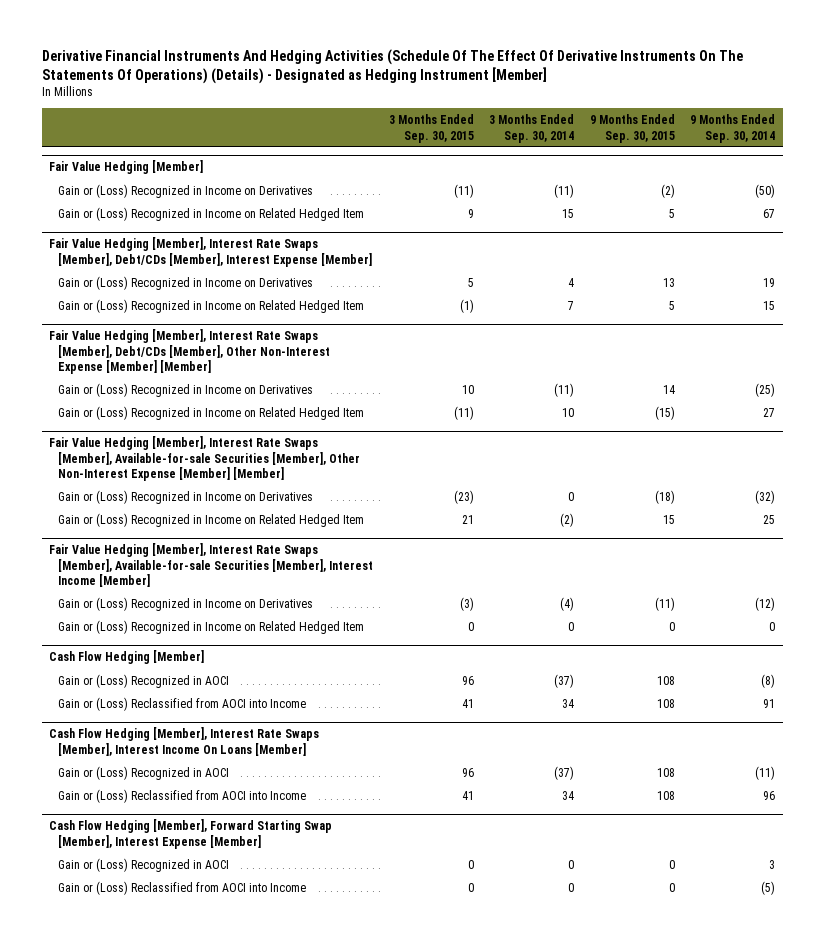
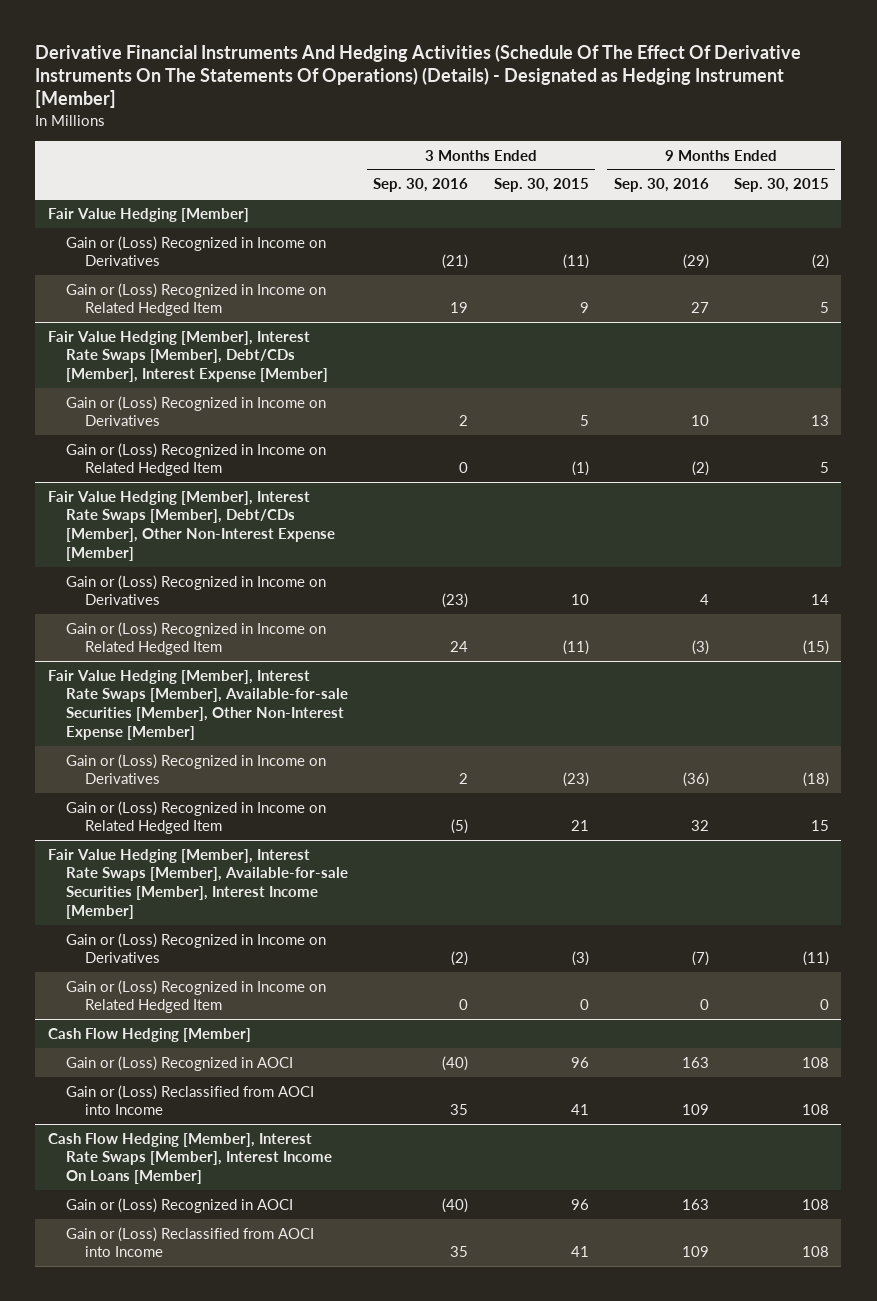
- | 3 Months Ended Sep. 30, 2015 | 3 Months Ended Sep. 30, 2014 | 9 Months Ended Sep. 30, 2015 | 9 Months Ended Sep. 30, 2014
+ | 3 Months Ended Sep. 30, 2016 | 3 Months Ended Sep. 30, 2015 | 9 Months Ended Sep. 30, 2016 | 9 Months Ended Sep. 30, 2015
- Fair Value Hedging [Member], Interest Rate Swaps [Member], Debt/CDs [Member], Other Non-Interest Expense [Member] [Member]
+ Fair Value Hedging [Member], Interest Rate Swaps [Member], Debt/CDs [Member], Other Non-Interest Expense [Member]
- Fair Value Hedging [Member], Interest Rate Swaps [Member], Available-for-sale Securities [Member], Other Non-Interest Expense [Member] [Member]
+ Fair Value Hedging [Member], Interest Rate Swaps [Member], Available-for-sale Securities [Member], Other Non-Interest Expense [Member]
- Cash Flow Hedging [Member], Forward Starting Swap [Member], Interest Expense [Member]
- Gain or (Loss) Recognized in AOCI | 0 | 0 | 0 | 3
- Gain or (Loss) Reclassified from AOCI into Income | 0 | 0 | 0 | (5)

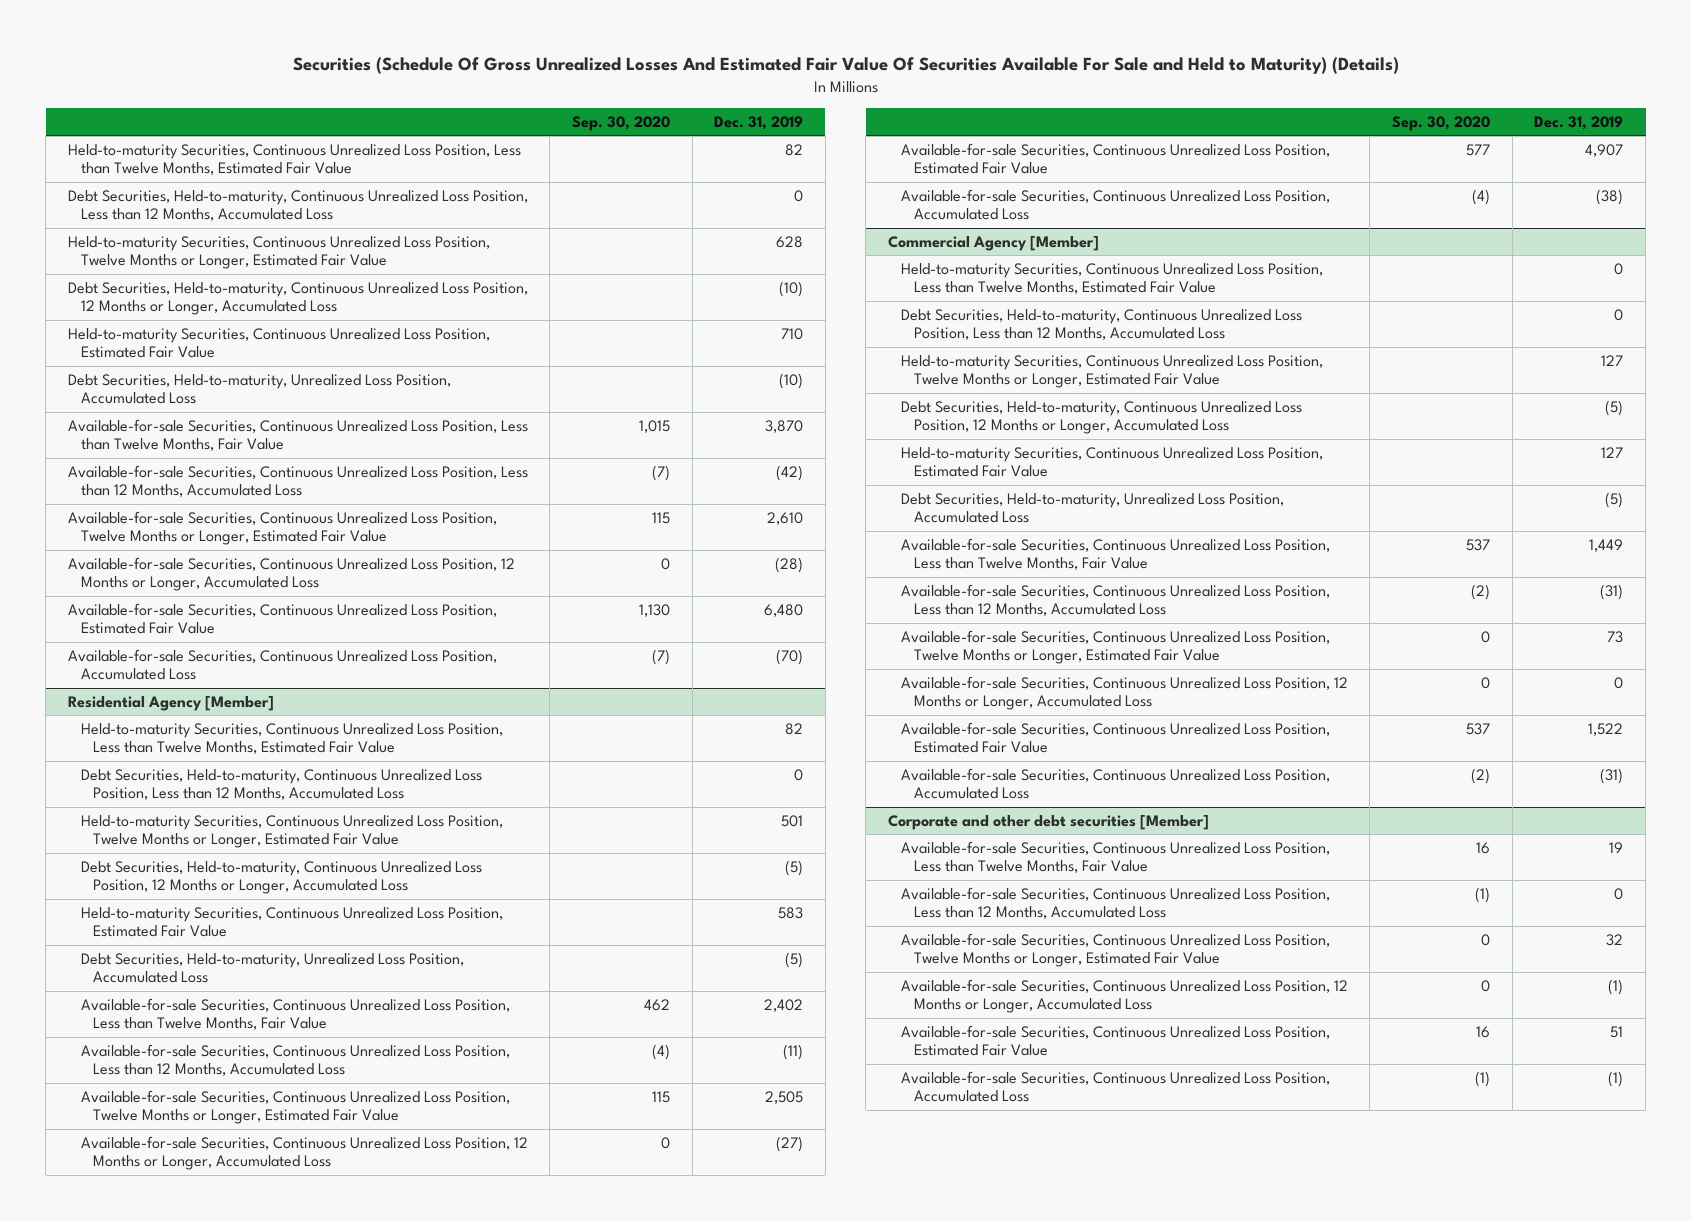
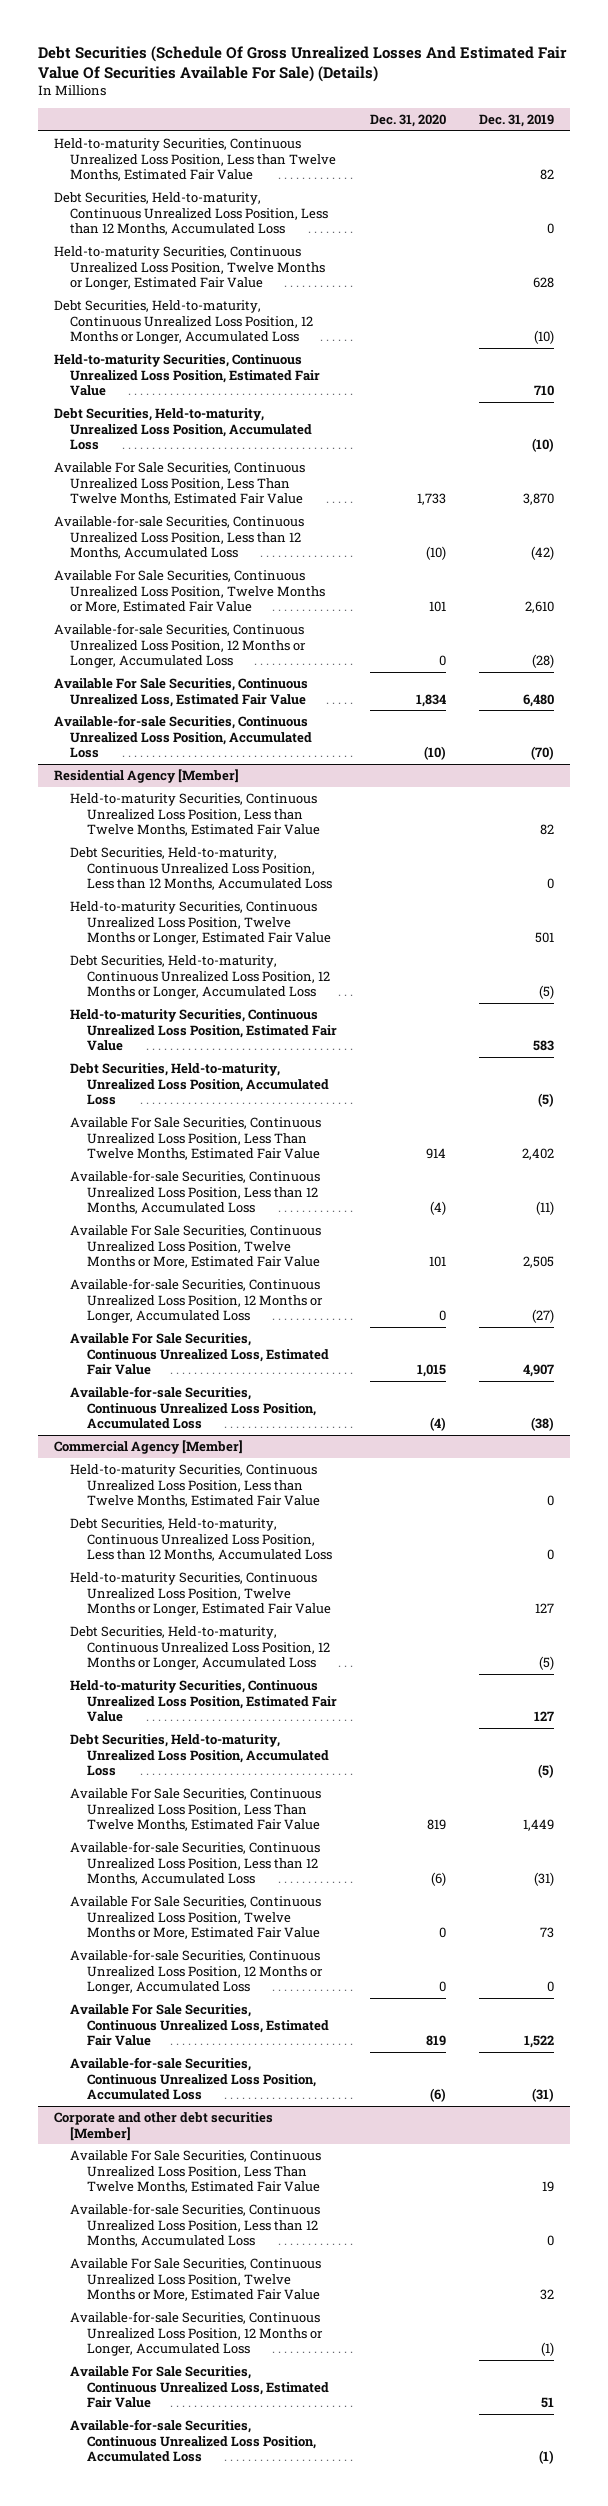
- Securities (Schedule Of Gross Unrealized Losses And Estimated Fair Value Of Securities Available For Sale and Held to Maturity) (Details)
+ Debt Securities (Schedule Of Gross Unrealized Losses And Estimated Fair Value Of Securities Available For Sale) (Details)
- | Sep. 30, 2020 | Dec. 31, 2019
+ | Dec. 31, 2020 | Dec. 31, 2019
- Available-for-sale Securities, Continuous Unrealized Loss Position, Less than Twelve Months, Fair Value | 1,015 | 3,870
+ Available For Sale Securities, Continuous Unrealized Loss Position, Less Than Twelve Months, Estimated Fair Value | 1,733 | 3,870
- Available-for-sale Securities, Continuous Unrealized Loss Position, Twelve Months or Longer, Estimated Fair Value | 115 | 2,610
+ Available For Sale Securities, Continuous Unrealized Loss Position, Twelve Months or More, Estimated Fair Value | 101 | 2,610
- Available-for-sale Securities, Continuous Unrealized Loss Position, Estimated Fair Value | 1,130 | 6,480
+ Available For Sale Securities, Continuous Unrealized Loss, Estimated Fair Value | 1,834 | 6,480
@ Residential Agency [Member]
- Available-for-sale Securities, Continuous Unrealized Loss Position, Less than Twelve Months, Fair Value | 462 | 2,402
+ Available For Sale Securities, Continuous Unrealized Loss Position, Less Than Twelve Months, Estimated Fair Value | 914 | 2,402
- Available-for-sale Securities, Continuous Unrealized Loss Position, Twelve Months or Longer, Estimated Fair Value | 115 | 2,505
+ Available For Sale Securities, Continuous Unrealized Loss Position, Twelve Months or More, Estimated Fair Value | 101 | 2,505
- Available-for-sale Securities, Continuous Unrealized Loss Position, Estimated Fair Value | 577 | 4,907
+ Available For Sale Securities, Continuous Unrealized Loss, Estimated Fair Value | 1,015 | 4,907
@ Commercial Agency [Member]
- Available-for-sale Securities, Continuous Unrealized Loss Position, Less than Twelve Months, Fair Value | 537 | 1,449
+ Available For Sale Securities, Continuous Unrealized Loss Position, Less Than Twelve Months, Estimated Fair Value | 819 | 1,449
- Available-for-sale Securities, Continuous Unrealized Loss Position, Twelve Months or Longer, Estimated Fair Value | 0 | 73
+ Available For Sale Securities, Continuous Unrealized Loss Position, Twelve Months or More, Estimated Fair Value | 0 | 73
- Available-for-sale Securities, Continuous Unrealized Loss Position, Estimated Fair Value | 537 | 1,522
+ Available For Sale Securities, Continuous Unrealized Loss, Estimated Fair Value | 819 | 1,522
@ Corporate and other debt securities [Member]
- Available-for-sale Securities, Continuous Unrealized Loss Position, Less than Twelve Months, Fair Value | 16 | 19
+ Available For Sale Securities, Continuous Unrealized Loss Position, Less Than Twelve Months, Estimated Fair Value | | 19
- Available-for-sale Securities, Continuous Unrealized Loss Position, Twelve Months or Longer, Estimated Fair Value | 0 | 32
+ Available For Sale Securities, Continuous Unrealized Loss Position, Twelve Months or More, Estimated Fair Value | | 32
- Available-for-sale Securities, Continuous Unrealized Loss Position, Estimated Fair Value | 16 | 51
+ Available For Sale Securities, Continuous Unrealized Loss, Estimated Fair Value | | 51

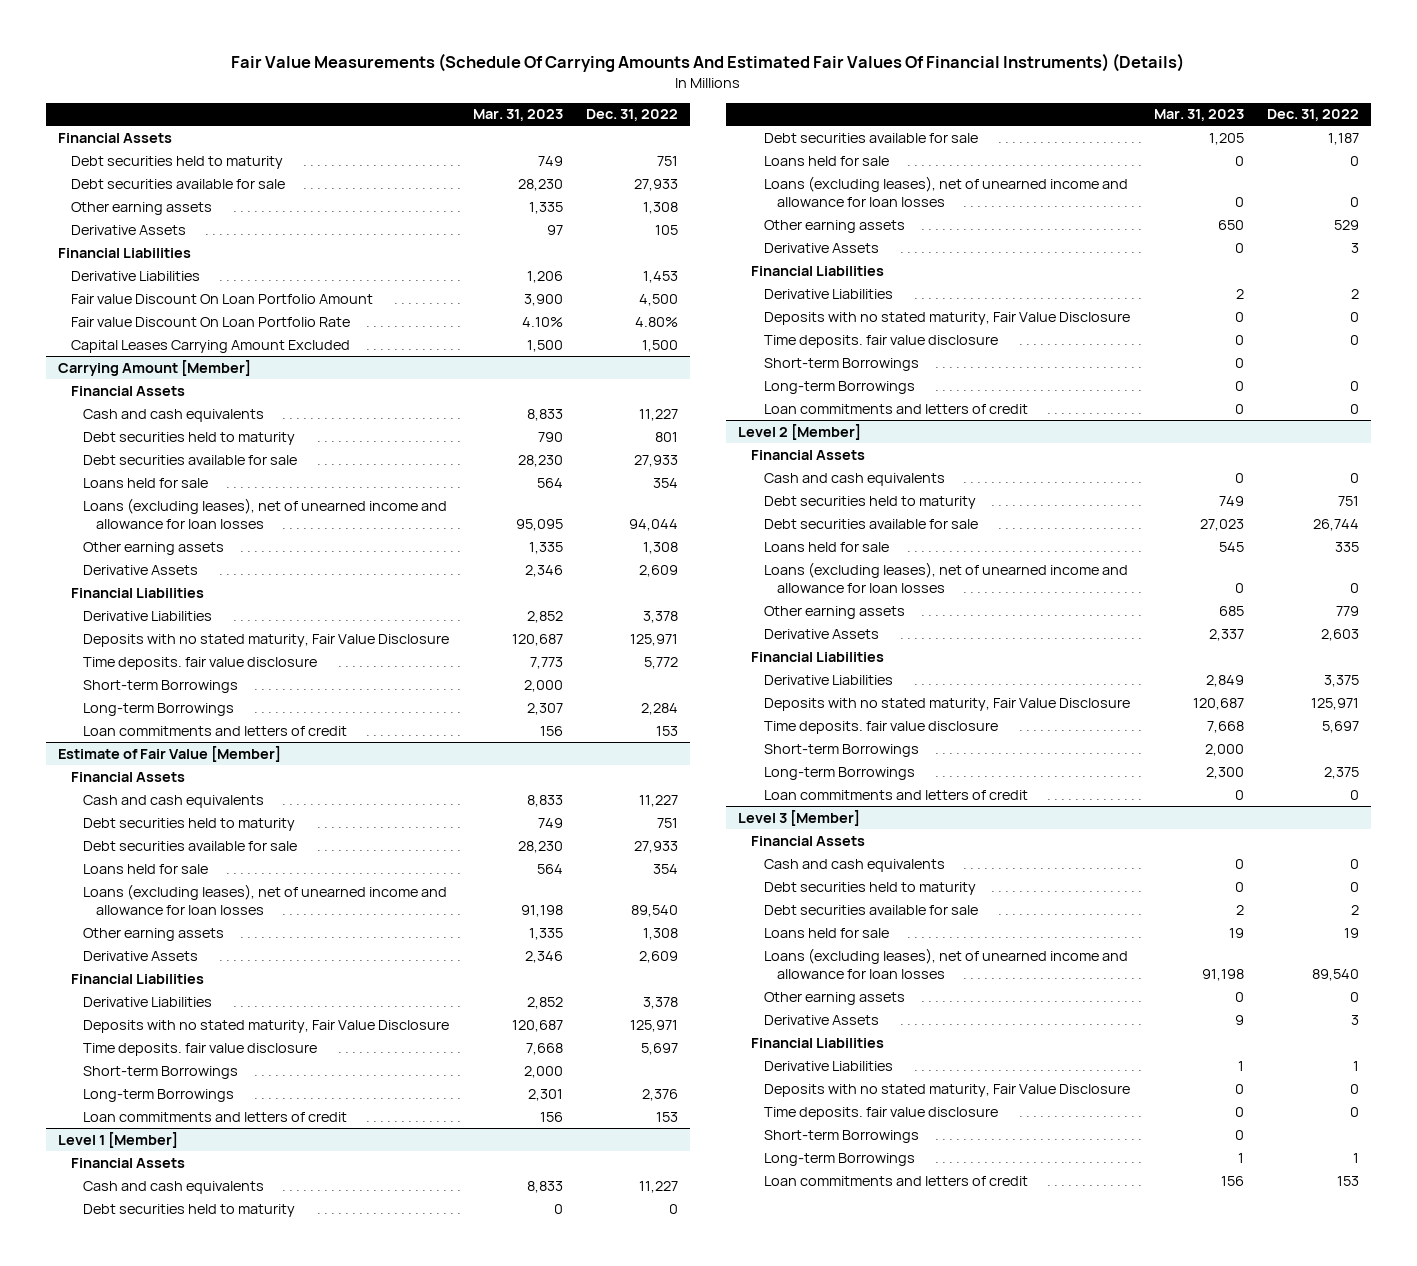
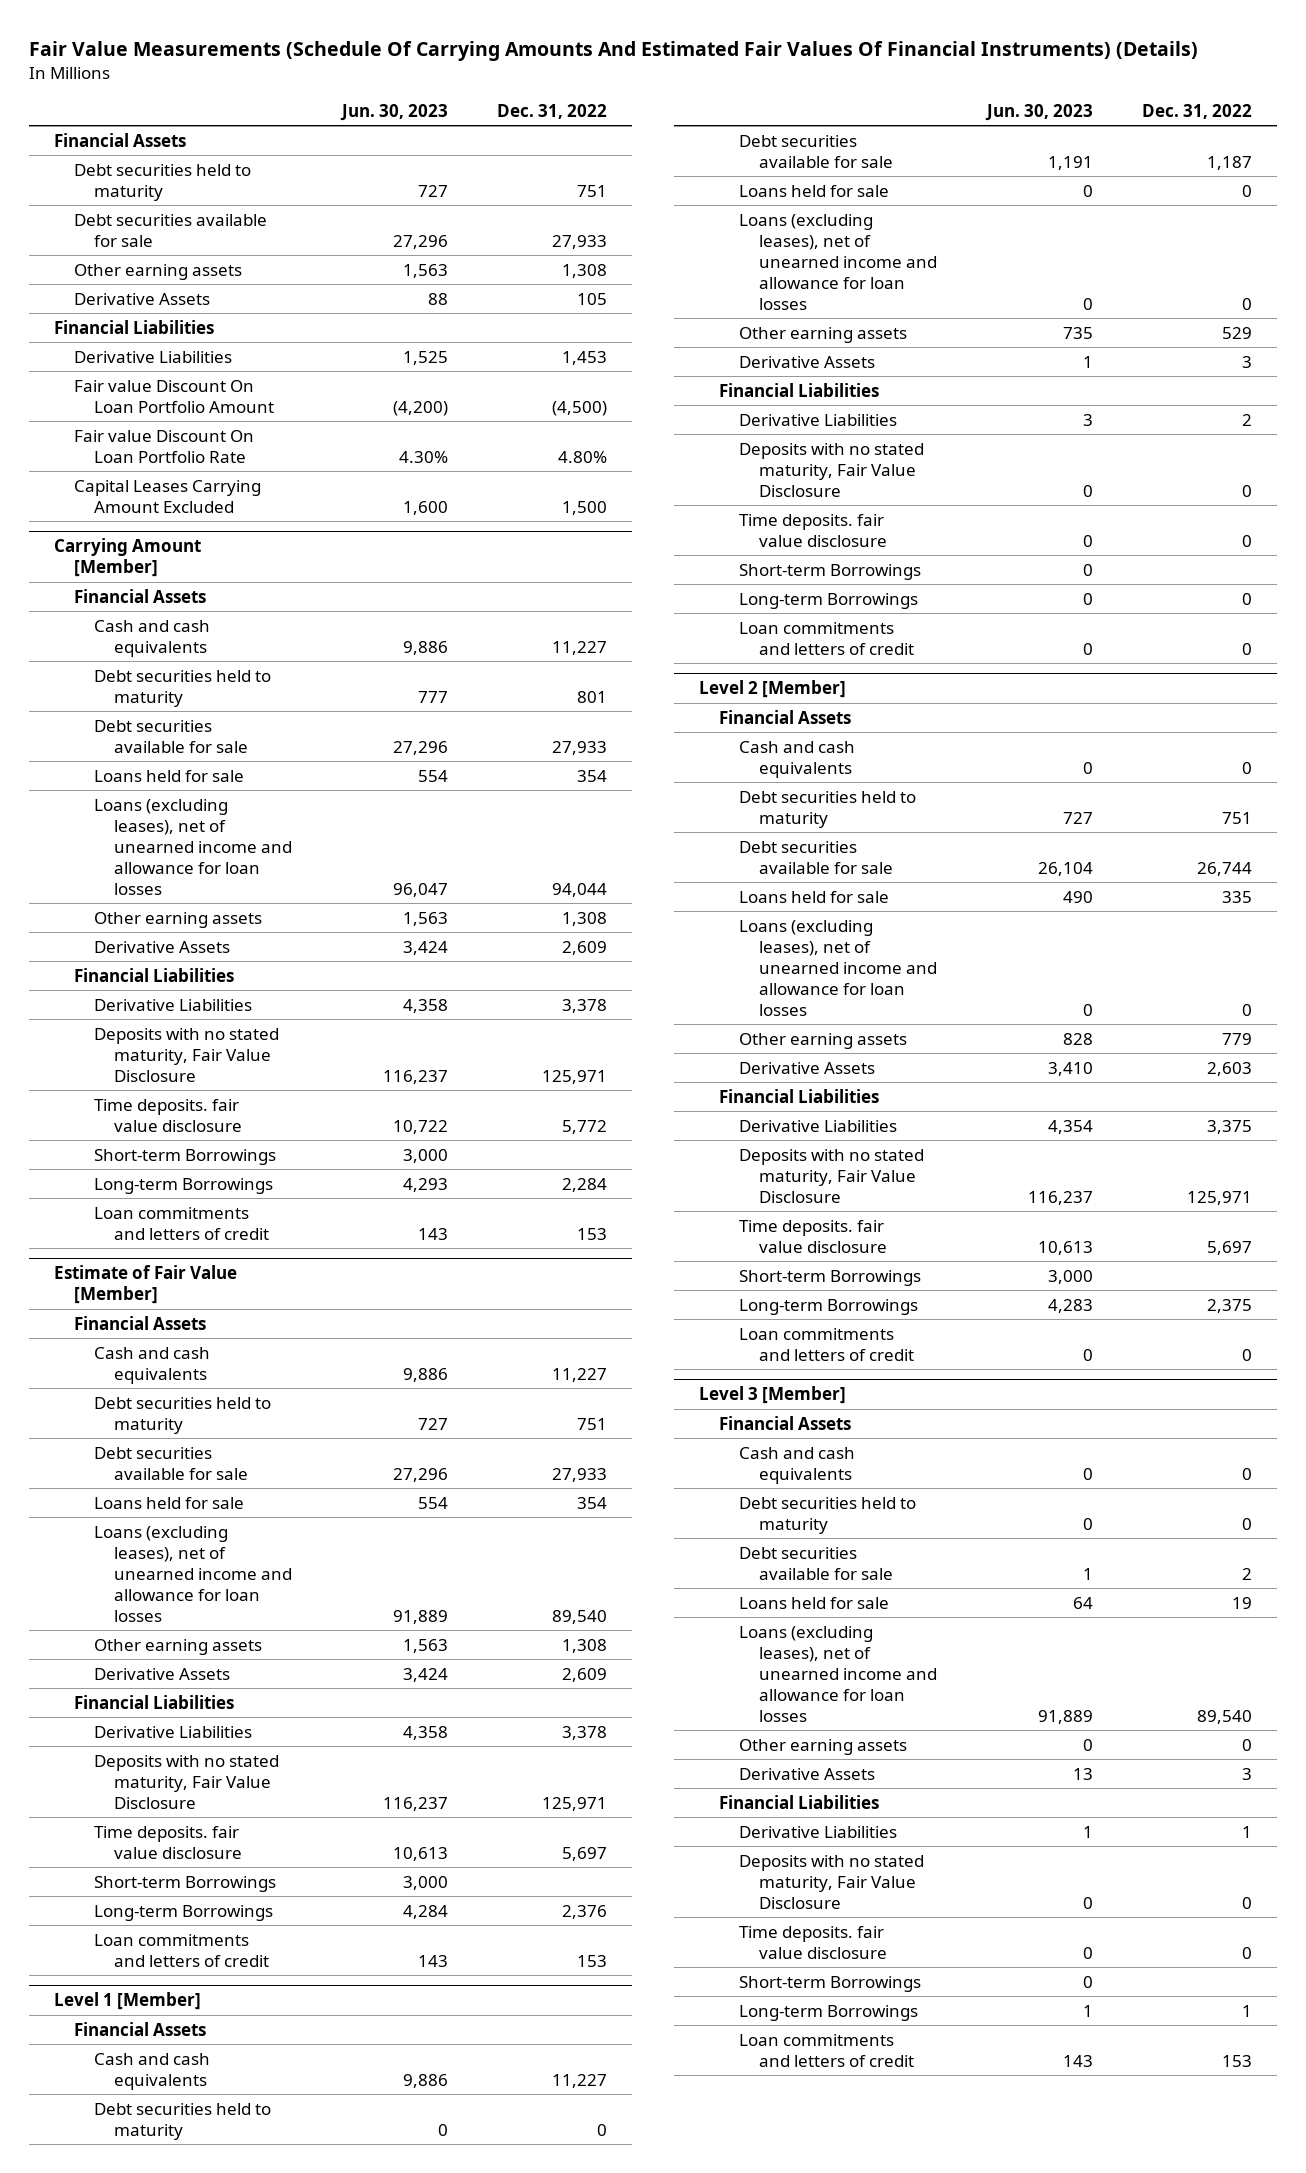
- | Mar. 31, 2023 | Dec. 31, 2022
+ | Jun. 30, 2023 | Dec. 31, 2022
- Fair value Discount On Loan Portfolio Amount | 3,900 | 4,500
+ Fair value Discount On Loan Portfolio Amount | (4,200) | (4,500)

